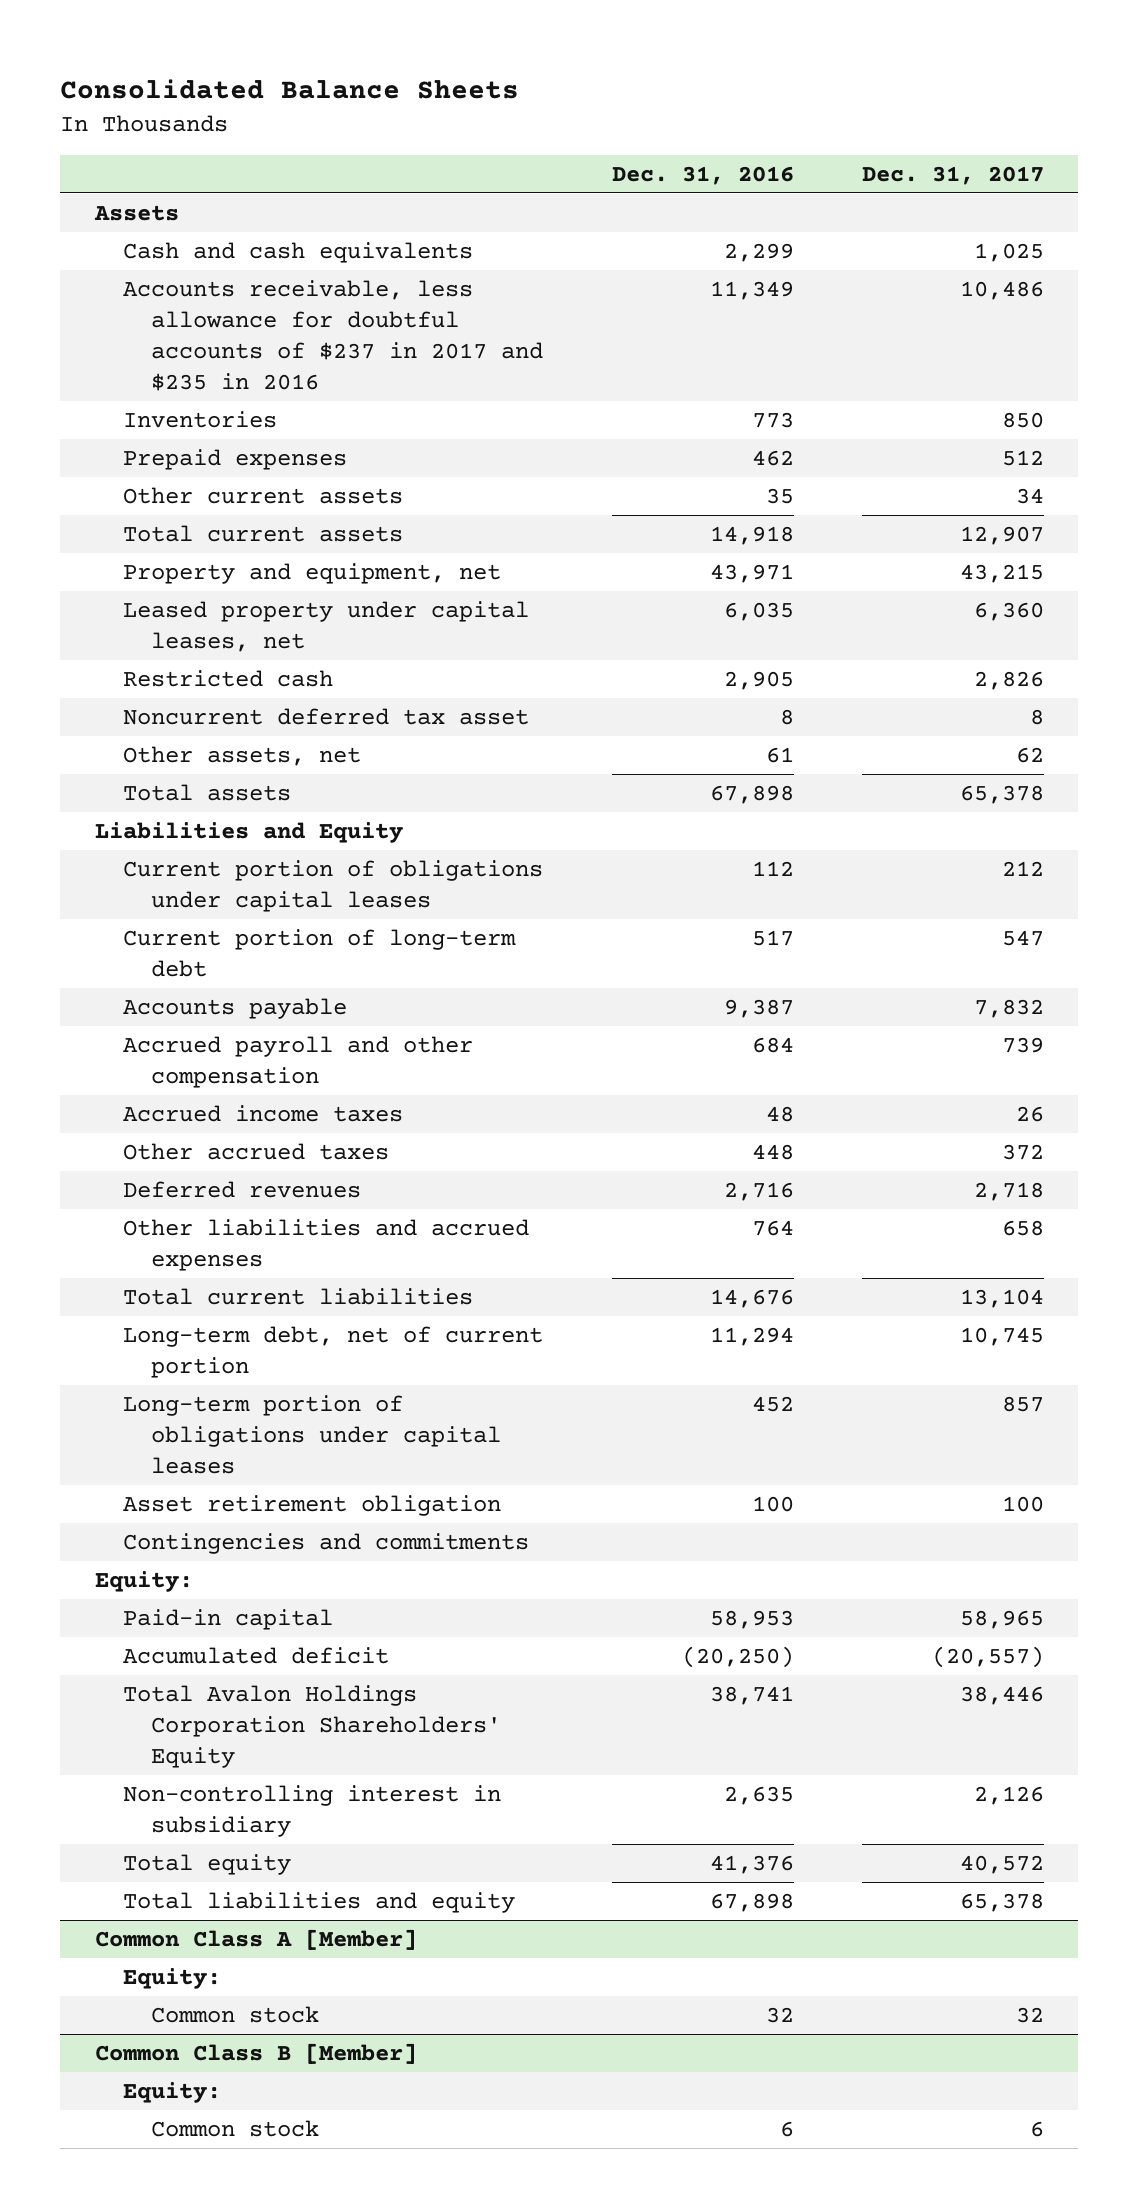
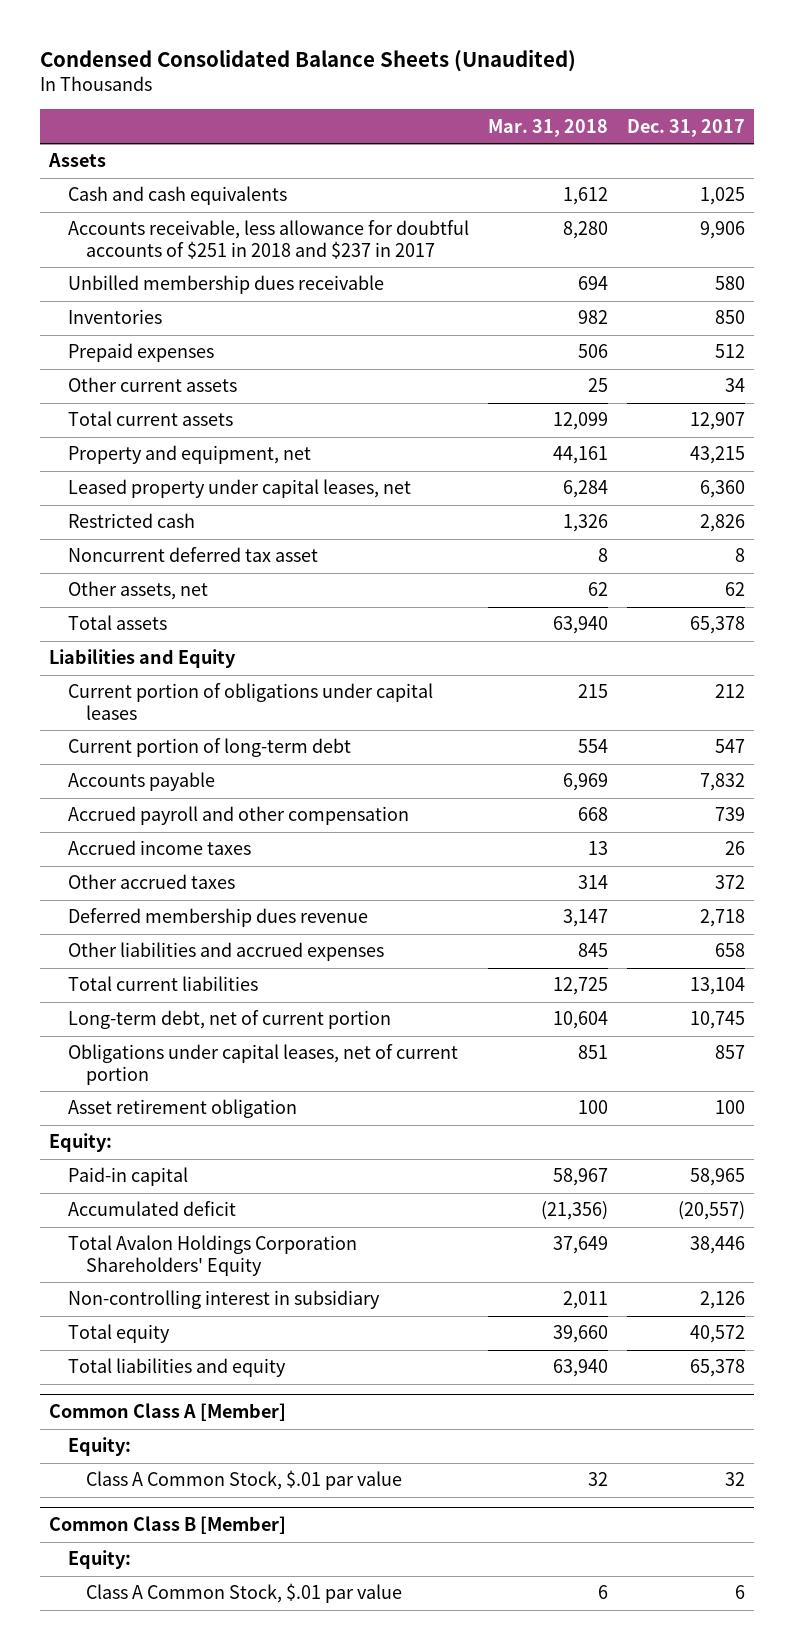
- Consolidated Balance Sheets
+ Condensed Consolidated Balance Sheets (Unaudited)
- | Dec. 31, 2016 | Dec. 31, 2017
+ | Mar. 31, 2018 | Dec. 31, 2017
- Accounts receivable, less allowance for doubtful accounts of $237 in 2017 and $235 in 2016 | 11,349 | 10,486
+ Accounts receivable, less allowance for doubtful accounts of $251 in 2018 and $237 in 2017 | 8,280 | 9,906
+ Unbilled membership dues receivable | 694 | 580
- Deferred revenues | 2,716 | 2,718
+ Deferred membership dues revenue | 3,147 | 2,718
- Long-term portion of obligations under capital leases | 452 | 857
+ Obligations under capital leases, net of current portion | 851 | 857
- Contingencies and commitments
@ Common Class A [Member]
- Common stock | 32 | 32
+ Class A Common Stock, $.01 par value | 32 | 32
@ Common Class B [Member]
- Common stock | 6 | 6
+ Class A Common Stock, $.01 par value | 6 | 6

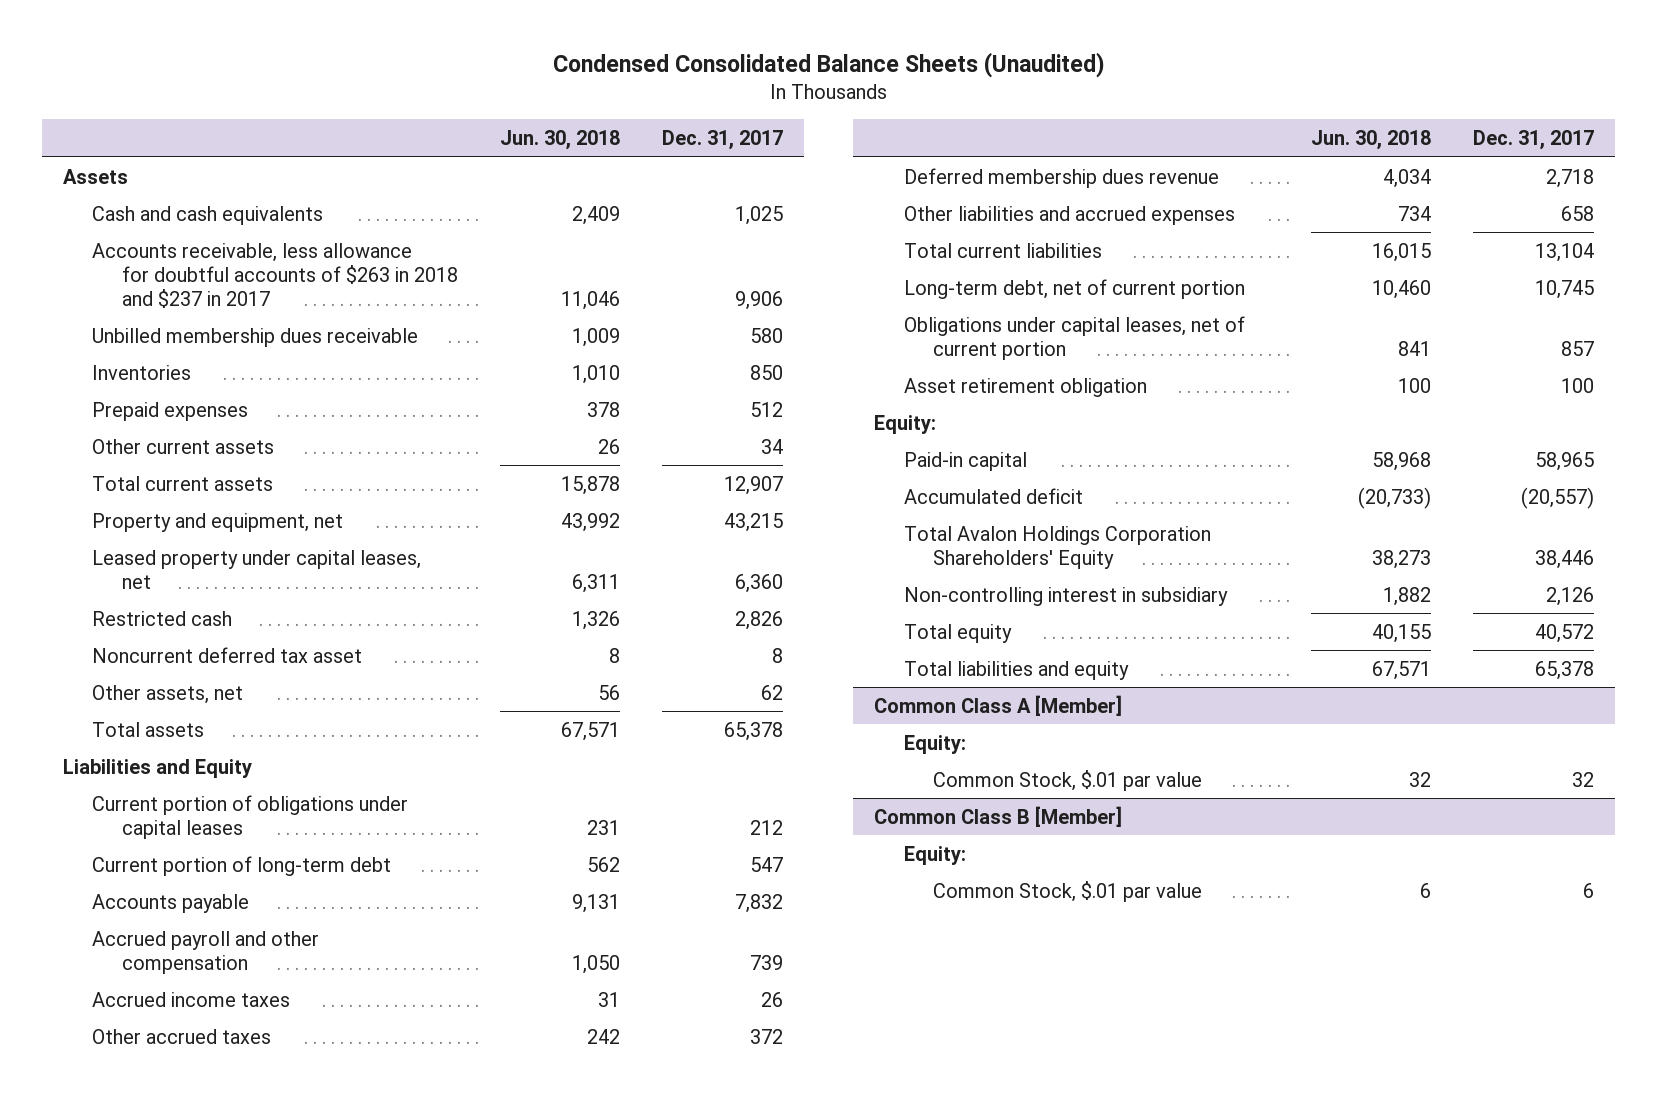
- | Mar. 31, 2018 | Dec. 31, 2017
+ | Jun. 30, 2018 | Dec. 31, 2017
- Accounts receivable, less allowance for doubtful accounts of $251 in 2018 and $237 in 2017 | 8,280 | 9,906
+ Accounts receivable, less allowance for doubtful accounts of $263 in 2018 and $237 in 2017 | 11,046 | 9,906
@ Common Class A [Member]
- Class A Common Stock, $.01 par value | 32 | 32
+ Common Stock, $.01 par value | 32 | 32
@ Common Class B [Member]
- Class A Common Stock, $.01 par value | 6 | 6
+ Common Stock, $.01 par value | 6 | 6

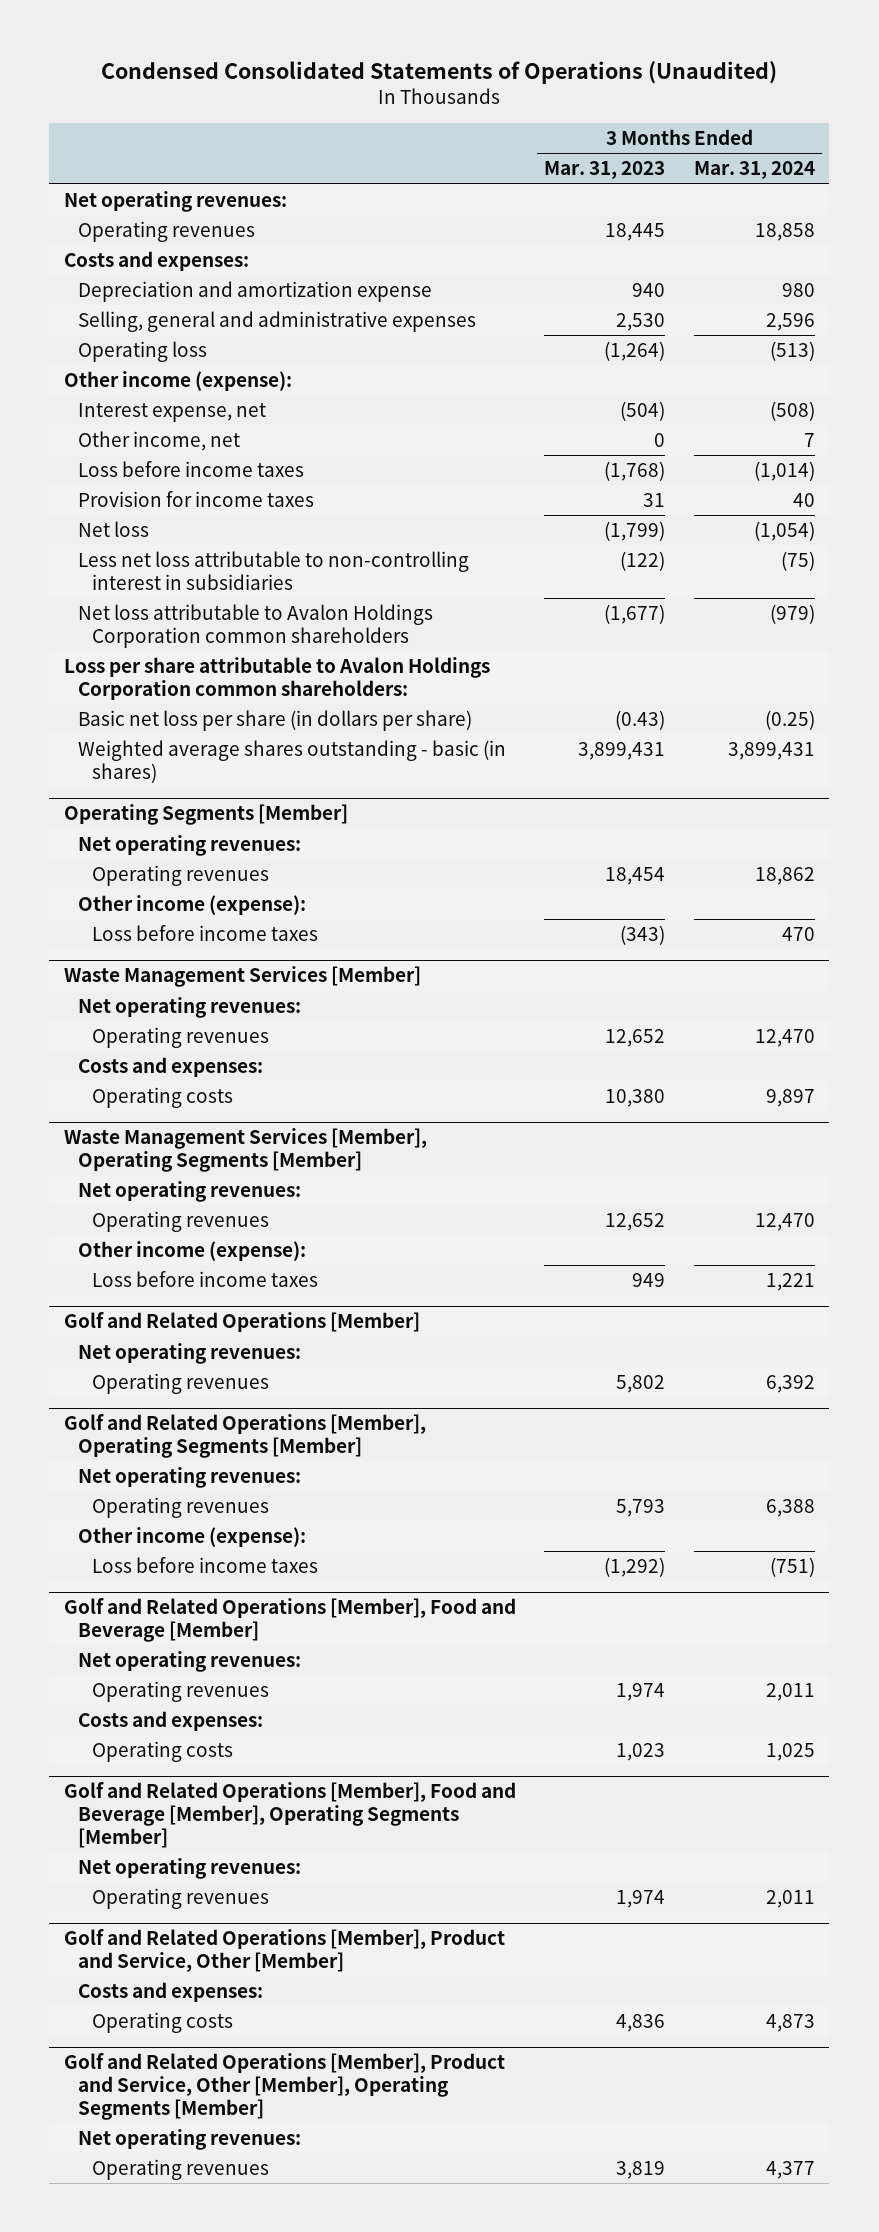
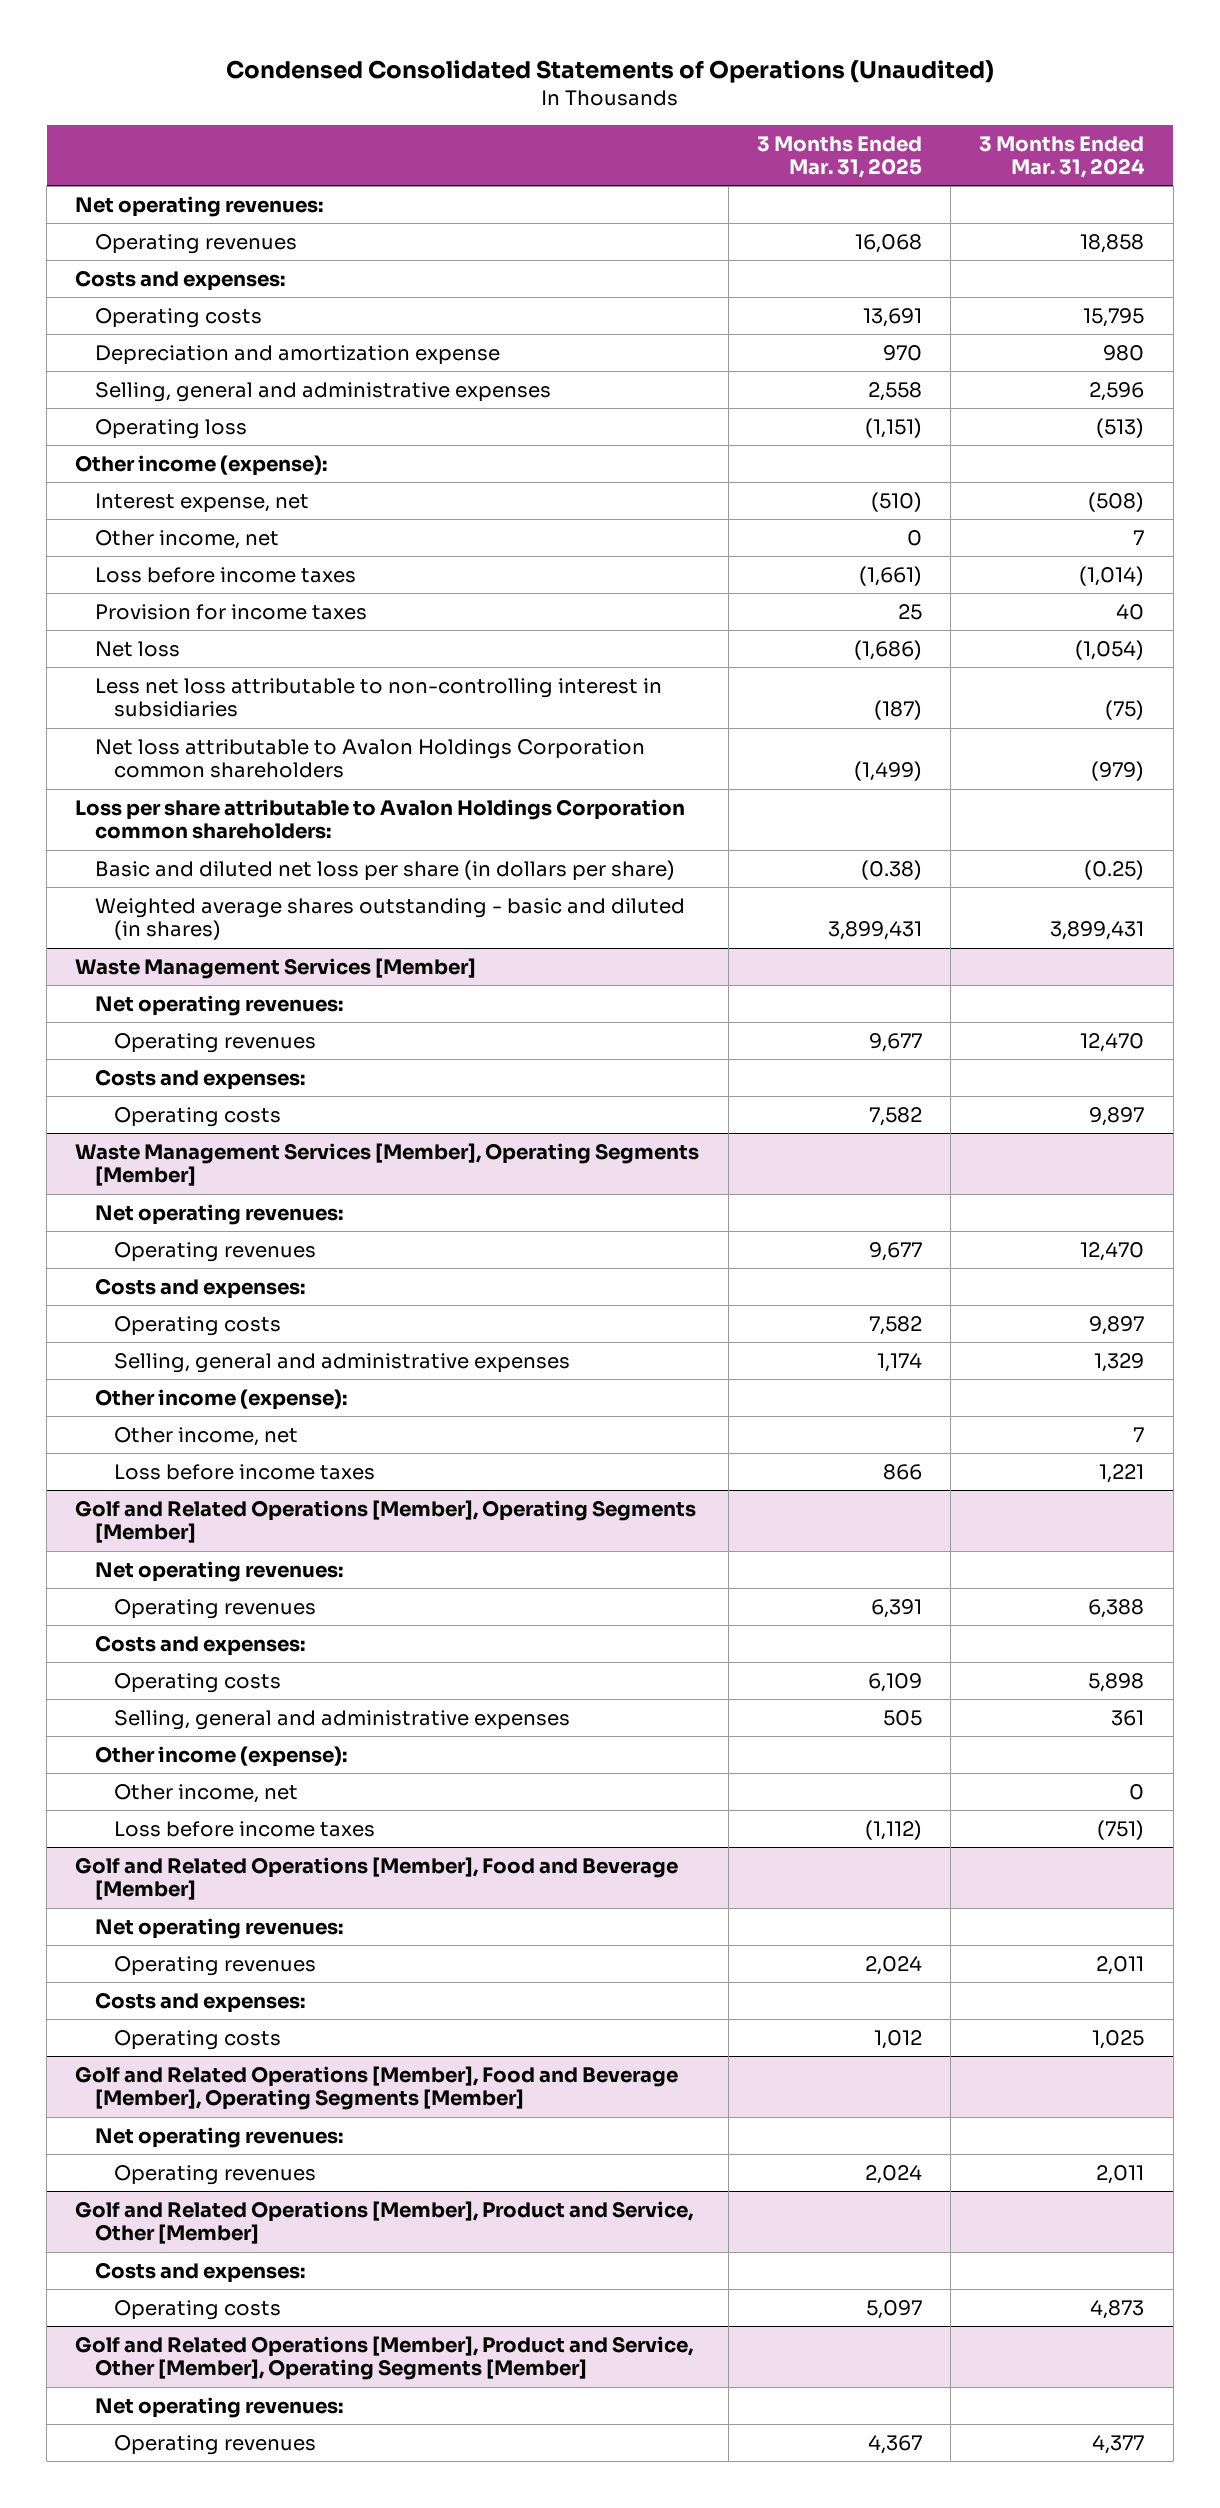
- | 3 Months Ended Mar. 31, 2023 | 3 Months Ended Mar. 31, 2024
+ | 3 Months Ended Mar. 31, 2025 | 3 Months Ended Mar. 31, 2024
+ Operating costs | 13,691 | 15,795
- Basic net loss per share (in dollars per share) | (0.43) | (0.25)
- Weighted average shares outstanding - basic (in shares) | 3,899,431 | 3,899,431
- Operating Segments [Member]
- Net operating revenues:
- Operating revenues | 18,454 | 18,862
- Other income (expense):
- Loss before income taxes | (343) | 470
+ Basic and diluted net loss per share (in dollars per share) | (0.38) | (0.25)
+ Weighted average shares outstanding - basic and diluted (in shares) | 3,899,431 | 3,899,431
@ Waste Management Services [Member], Operating Segments [Member]
+ Costs and expenses:
+ Operating costs | 7,582 | 9,897
+ Selling, general and administrative expenses | 1,174 | 1,329
+ Other income, net | | 7
- Golf and Related Operations [Member]
- Net operating revenues:
- Operating revenues | 5,802 | 6,392
@ Golf and Related Operations [Member], Operating Segments [Member]
+ Costs and expenses:
+ Operating costs | 6,109 | 5,898
+ Selling, general and administrative expenses | 505 | 361
+ Other income, net | | 0

